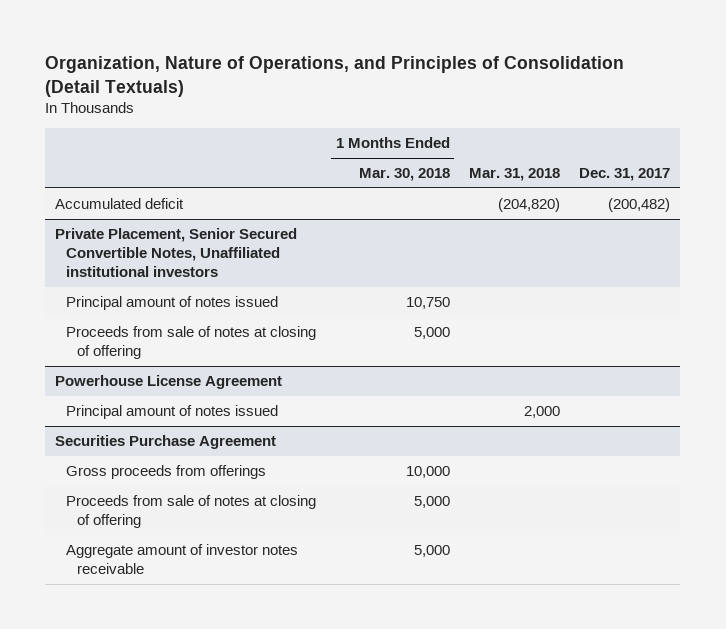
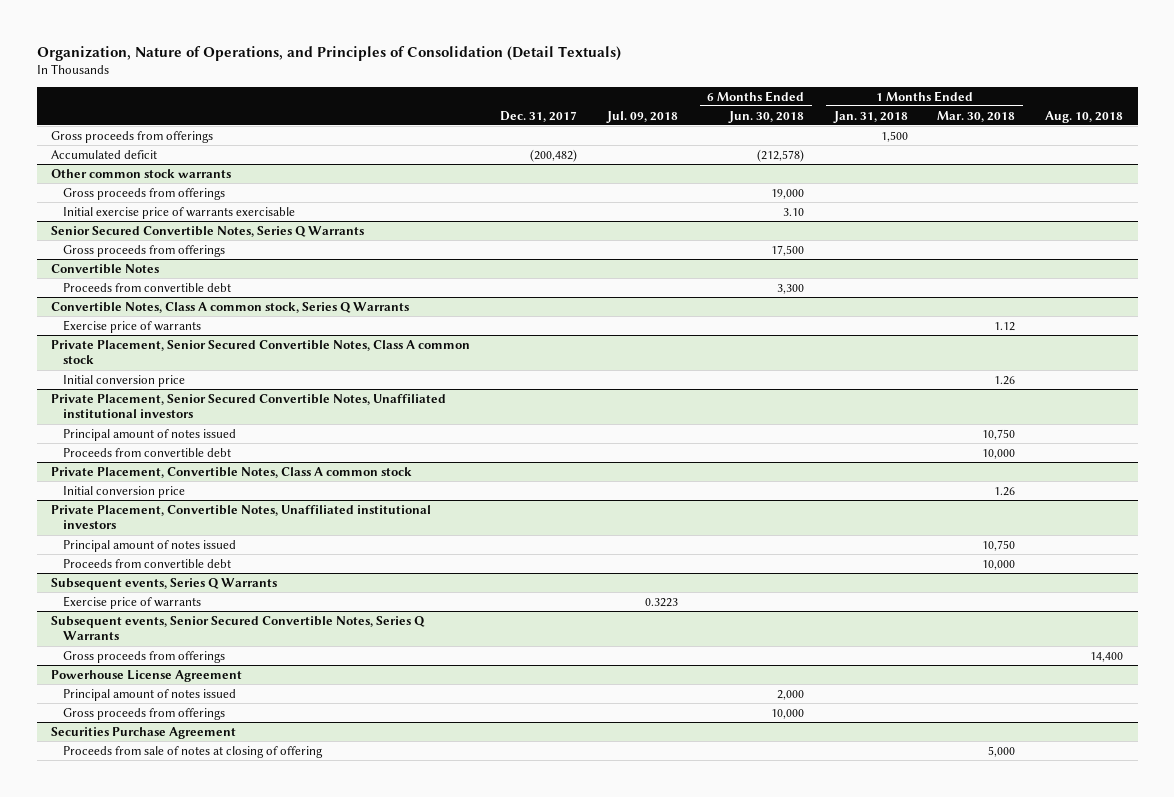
- | 1 Months Ended Mar. 30, 2018 | Mar. 31, 2018 | Dec. 31, 2017
+ | Dec. 31, 2017 | Jul. 09, 2018 | 6 Months Ended Jun. 30, 2018 | 1 Months Ended Jan. 31, 2018 | 1 Months Ended Mar. 30, 2018 | Aug. 10, 2018
+ Gross proceeds from offerings | | | | 1,500 | |
+ Other common stock warrants
+ Gross proceeds from offerings | | | 19,000 | | |
+ Initial exercise price of warrants exercisable | | | 3.10 | | |
+ Senior Secured Convertible Notes, Series Q Warrants
+ Gross proceeds from offerings | | | 17,500 | | |
+ Convertible Notes
+ Proceeds from convertible debt | | | 3,300 | | |
+ Convertible Notes, Class A common stock, Series Q Warrants
+ Exercise price of warrants | | | | | 1.12 |
+ Private Placement, Senior Secured Convertible Notes, Class A common stock
+ Initial conversion price | | | | | 1.26 |
@ Private Placement, Senior Secured Convertible Notes, Unaffiliated institutional investors
- Proceeds from sale of notes at closing of offering | 5,000 | |
+ Proceeds from convertible debt | | | | | 10,000 |
+ Private Placement, Convertible Notes, Class A common stock
+ Initial conversion price | | | | | 1.26 |
+ Private Placement, Convertible Notes, Unaffiliated institutional investors
+ Principal amount of notes issued | | | | | 10,750 |
+ Proceeds from convertible debt | | | | | 10,000 |
+ Subsequent events, Series Q Warrants
+ Exercise price of warrants | | 0.3223 | | | |
+ Subsequent events, Senior Secured Convertible Notes, Series Q Warrants
+ Gross proceeds from offerings | | | | | | 14,400
@ Powerhouse License Agreement
+ Gross proceeds from offerings | | | 10,000 | | |
@ Securities Purchase Agreement
- Gross proceeds from offerings | 10,000 | |
- Aggregate amount of investor notes receivable | 5,000 | |

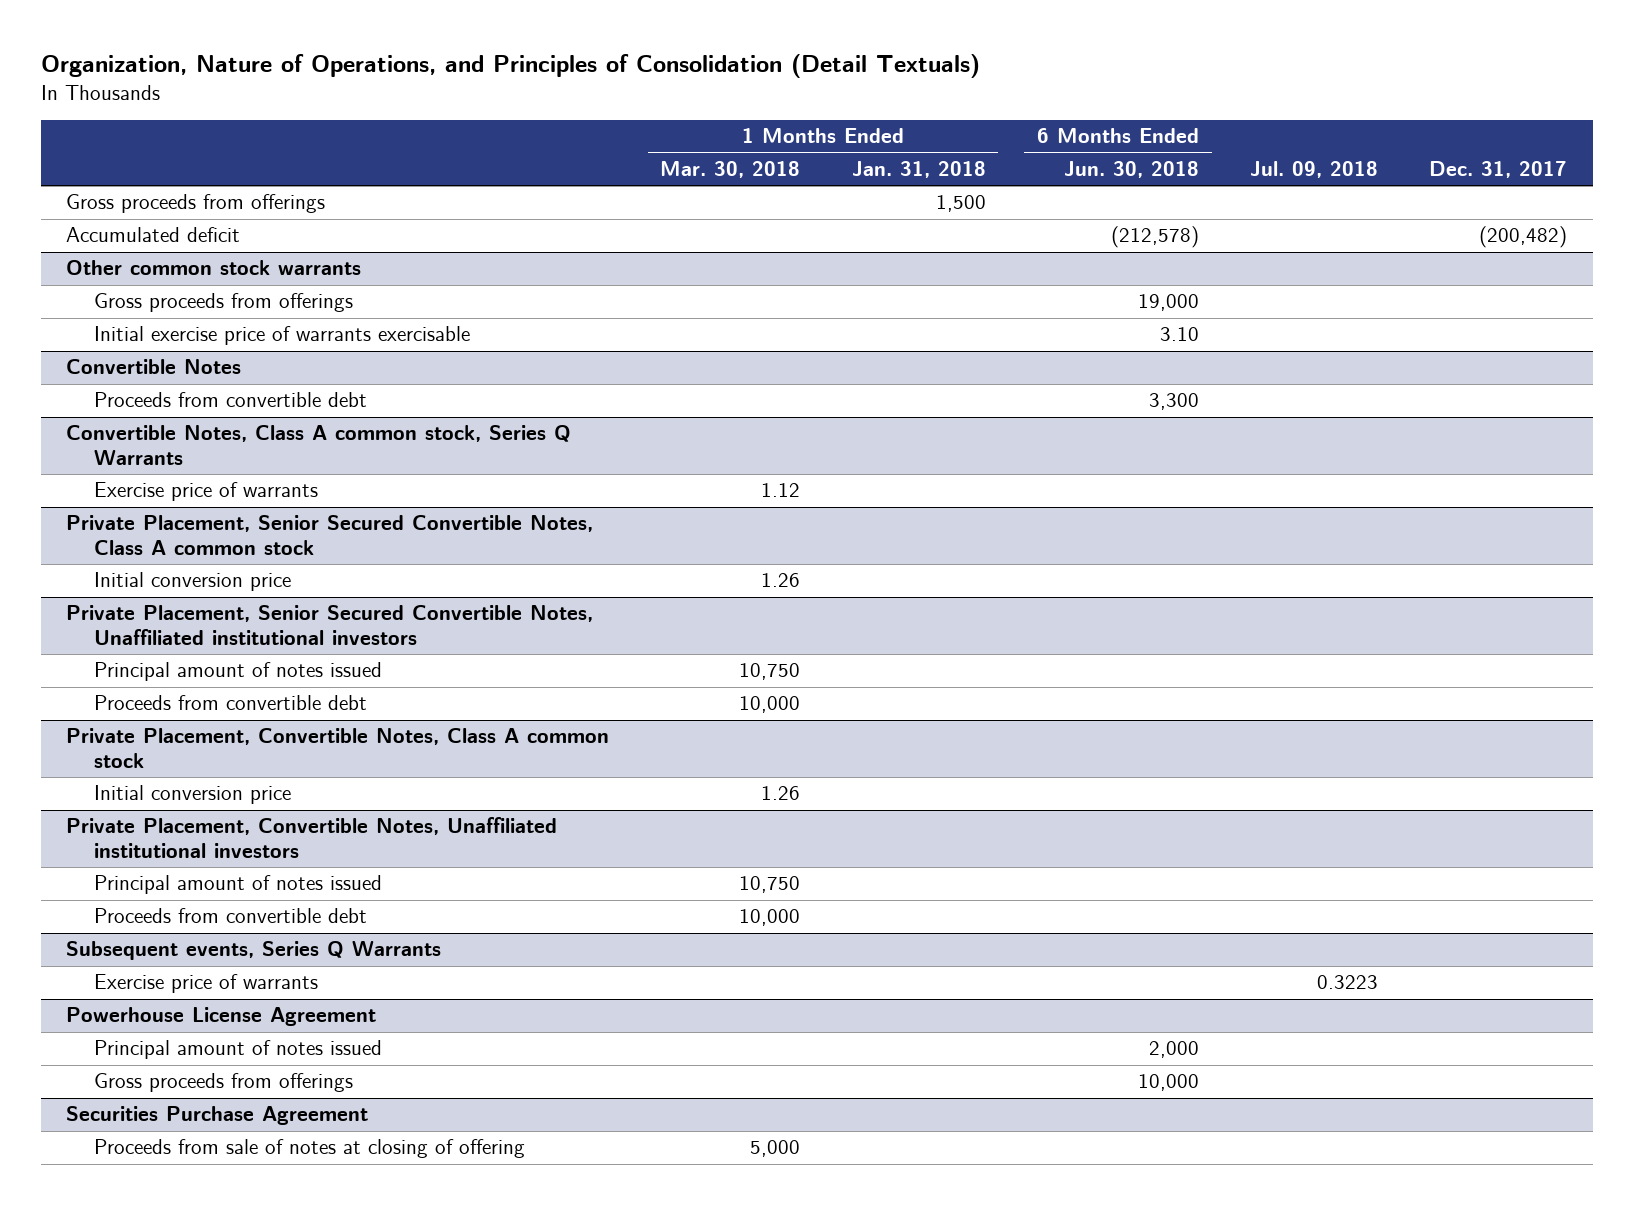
- | Dec. 31, 2017 | Jul. 09, 2018 | 6 Months Ended Jun. 30, 2018 | 1 Months Ended Jan. 31, 2018 | 1 Months Ended Mar. 30, 2018 | Aug. 10, 2018
+ | 1 Months Ended Mar. 30, 2018 | 1 Months Ended Jan. 31, 2018 | 6 Months Ended Jun. 30, 2018 | Jul. 09, 2018 | Dec. 31, 2017
- Senior Secured Convertible Notes, Series Q Warrants
- Gross proceeds from offerings | | | 17,500 | | |
- Subsequent events, Senior Secured Convertible Notes, Series Q Warrants
- Gross proceeds from offerings | | | | | | 14,400

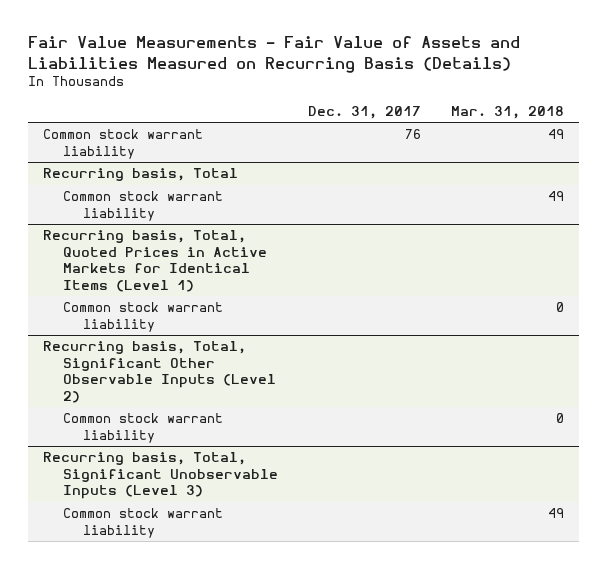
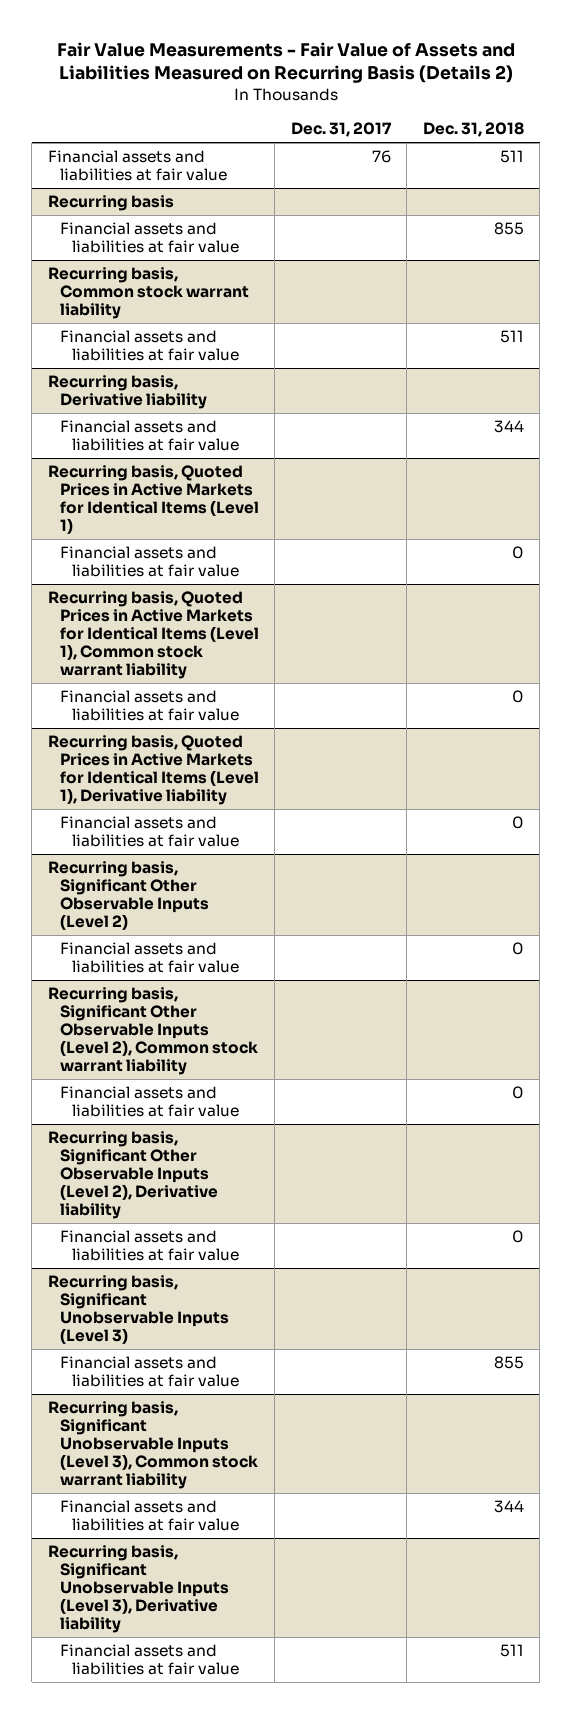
- Fair Value Measurements - Fair Value of Assets and Liabilities Measured on Recurring Basis (Details)
+ Fair Value Measurements - Fair Value of Assets and Liabilities Measured on Recurring Basis (Details 2)
- | Dec. 31, 2017 | Mar. 31, 2018
+ | Dec. 31, 2017 | Dec. 31, 2018
- Common stock warrant liability | 76 | 49
- Recurring basis, Total
- Common stock warrant liability | | 49
- Recurring basis, Total, Quoted Prices in Active Markets for Identical Items (Level 1)
- Common stock warrant liability | | 0
- Recurring basis, Total, Significant Other Observable Inputs (Level 2)
- Common stock warrant liability | | 0
- Recurring basis, Total, Significant Unobservable Inputs (Level 3)
- Common stock warrant liability | | 49
+ Financial assets and liabilities at fair value | 76 | 511
+ Recurring basis
+ Financial assets and liabilities at fair value | | 855
+ Recurring basis, Common stock warrant liability
+ Financial assets and liabilities at fair value | | 511
+ Recurring basis, Derivative liability
+ Financial assets and liabilities at fair value | | 344
+ Recurring basis, Quoted Prices in Active Markets for Identical Items (Level 1)
+ Financial assets and liabilities at fair value | | 0
+ Recurring basis, Quoted Prices in Active Markets for Identical Items (Level 1), Common stock warrant liability
+ Financial assets and liabilities at fair value | | 0
+ Recurring basis, Quoted Prices in Active Markets for Identical Items (Level 1), Derivative liability
+ Financial assets and liabilities at fair value | | 0
+ Recurring basis, Significant Other Observable Inputs (Level 2)
+ Financial assets and liabilities at fair value | | 0
+ Recurring basis, Significant Other Observable Inputs (Level 2), Common stock warrant liability
+ Financial assets and liabilities at fair value | | 0
+ Recurring basis, Significant Other Observable Inputs (Level 2), Derivative liability
+ Financial assets and liabilities at fair value | | 0
+ Recurring basis, Significant Unobservable Inputs (Level 3)
+ Financial assets and liabilities at fair value | | 855
+ Recurring basis, Significant Unobservable Inputs (Level 3), Common stock warrant liability
+ Financial assets and liabilities at fair value | | 344
+ Recurring basis, Significant Unobservable Inputs (Level 3), Derivative liability
+ Financial assets and liabilities at fair value | | 511

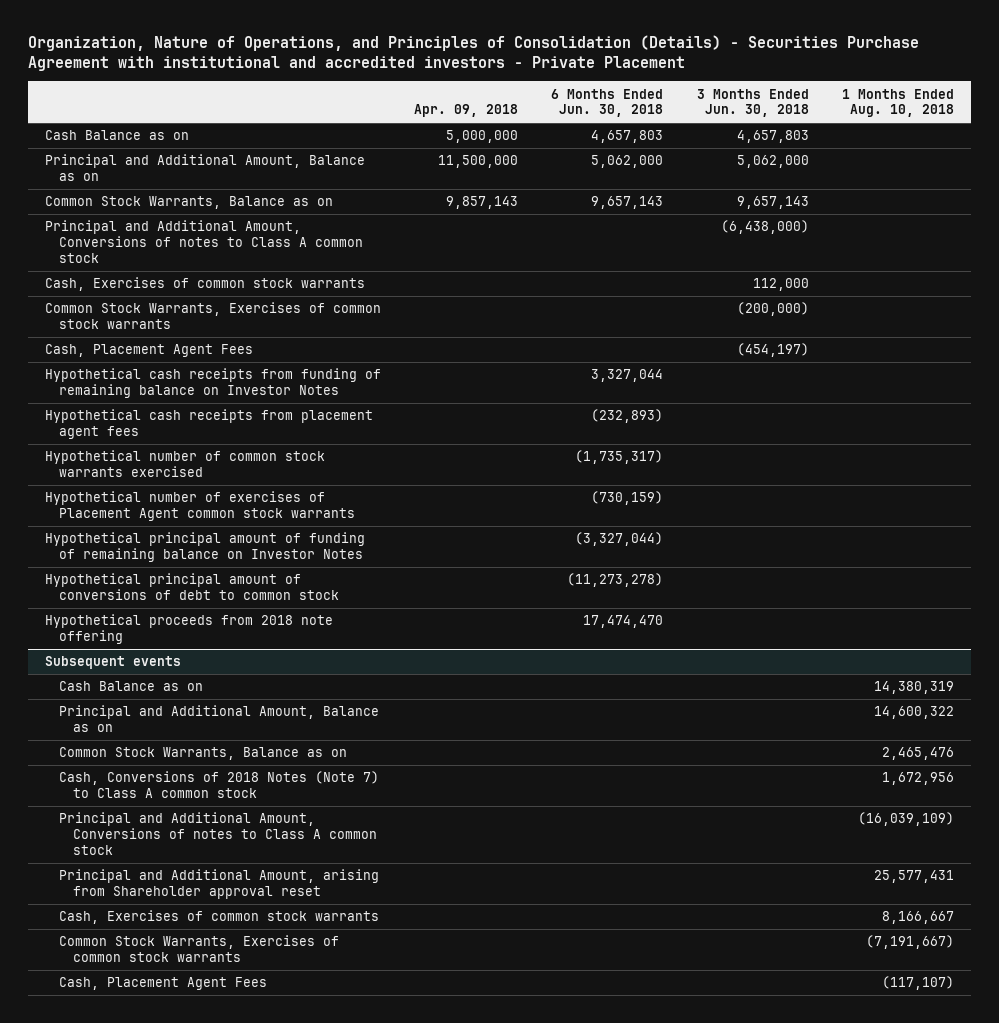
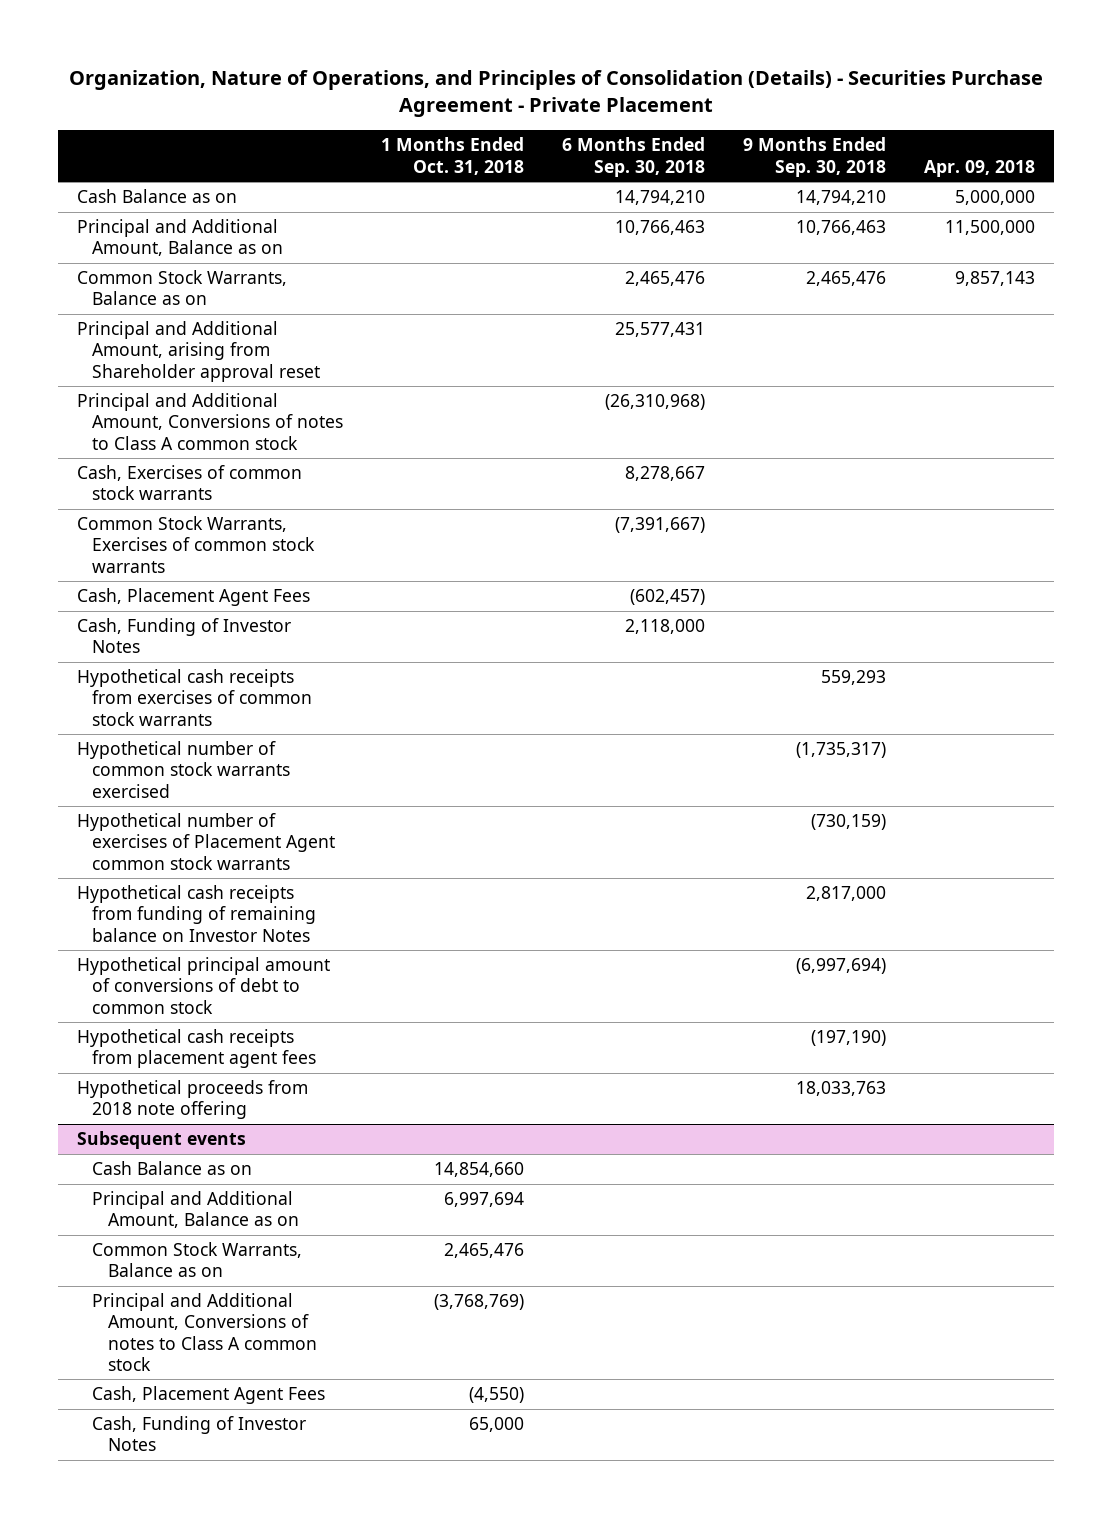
- Organization, Nature of Operations, and Principles of Consolidation (Details) - Securities Purchase Agreement with institutional and accredited investors - Private Placement
+ Organization, Nature of Operations, and Principles of Consolidation (Details) - Securities Purchase Agreement - Private Placement
- | Apr. 09, 2018 | 6 Months Ended Jun. 30, 2018 | 3 Months Ended Jun. 30, 2018 | 1 Months Ended Aug. 10, 2018
+ | 1 Months Ended Oct. 31, 2018 | 6 Months Ended Sep. 30, 2018 | 9 Months Ended Sep. 30, 2018 | Apr. 09, 2018
+ Principal and Additional Amount, arising from Shareholder approval reset | | 25,577,431 | |
+ Cash, Funding of Investor Notes | | 2,118,000 | |
+ Hypothetical cash receipts from exercises of common stock warrants | | | 559,293 |
- Hypothetical principal amount of funding of remaining balance on Investor Notes | | (3,327,044) | |
moved down: Hypothetical cash receipts from funding of remaining balance on Investor Notes | | | 2,817,000 |
moved down: Hypothetical cash receipts from placement agent fees | | | (197,190) |
@ Subsequent events
- Cash, Conversions of 2018 Notes (Note 7) to Class A common stock | | | | 1,672,956
- Principal and Additional Amount, arising from Shareholder approval reset | | | | 25,577,431
- Cash, Exercises of common stock warrants | | | | 8,166,667
- Common Stock Warrants, Exercises of common stock warrants | | | | (7,191,667)
+ Cash, Funding of Investor Notes | 65,000 | | |

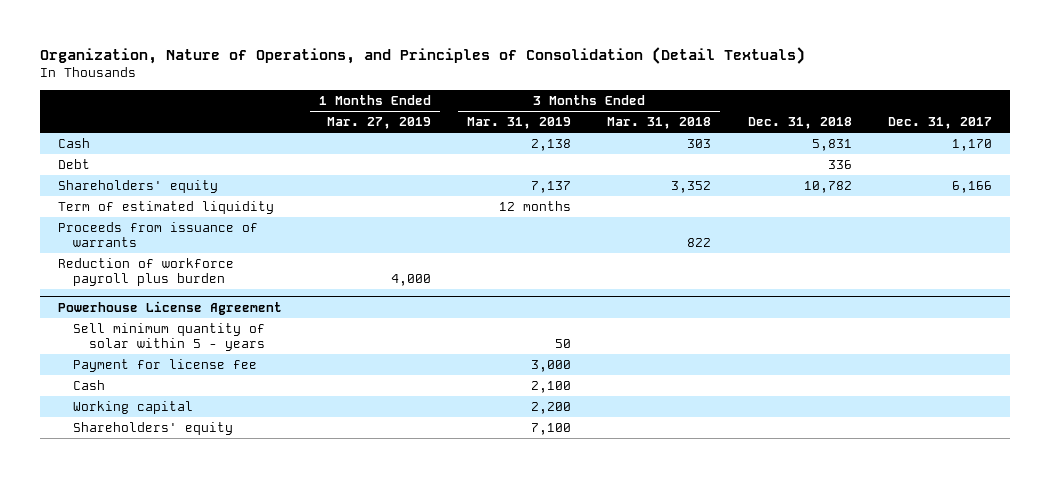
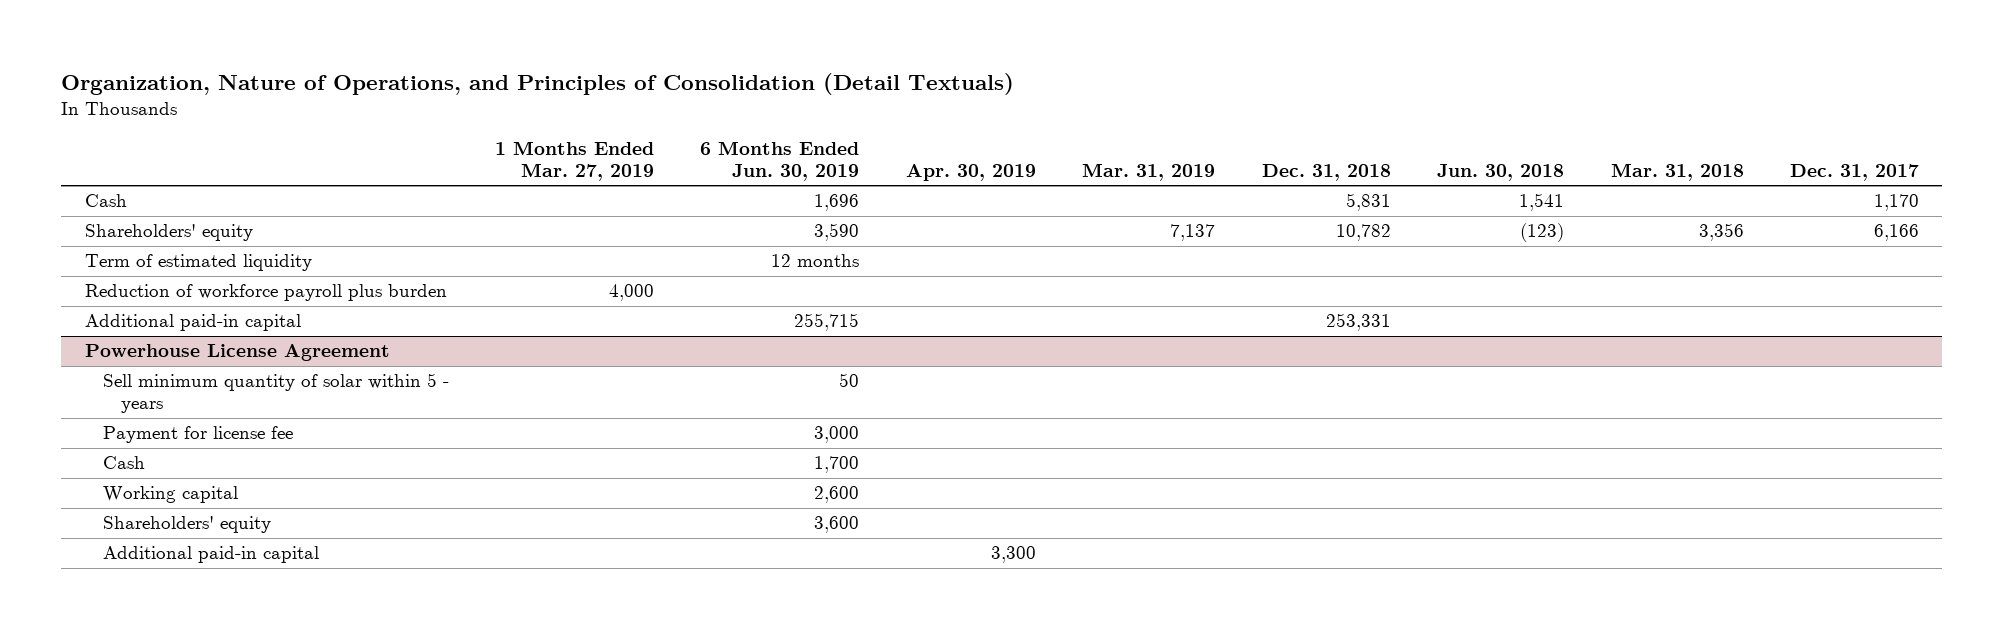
- | 1 Months Ended Mar. 27, 2019 | 3 Months Ended Mar. 31, 2019 | 3 Months Ended Mar. 31, 2018 | Dec. 31, 2018 | Dec. 31, 2017
+ | 1 Months Ended Mar. 27, 2019 | 6 Months Ended Jun. 30, 2019 | Apr. 30, 2019 | Mar. 31, 2019 | Dec. 31, 2018 | Jun. 30, 2018 | Mar. 31, 2018 | Dec. 31, 2017
- Debt | | | | 336 |
- Proceeds from issuance of warrants | | | 822 | |
+ Additional paid-in capital | | 255,715 | | | 253,331 | | |
@ Powerhouse License Agreement
+ Additional paid-in capital | | | 3,300 | | | | |

